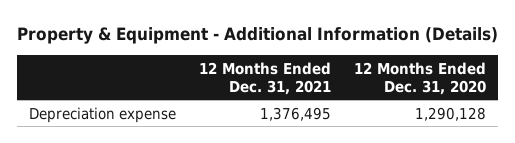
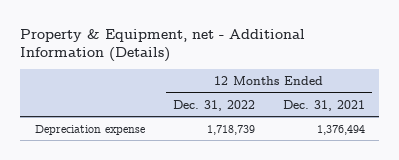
- Property & Equipment - Additional Information (Details)
+ Property & Equipment, net - Additional Information (Details)
- | 12 Months Ended Dec. 31, 2021 | 12 Months Ended Dec. 31, 2020
+ | 12 Months Ended Dec. 31, 2022 | 12 Months Ended Dec. 31, 2021
- Depreciation expense | 1,376,495 | 1,290,128
+ Depreciation expense | 1,718,739 | 1,376,494

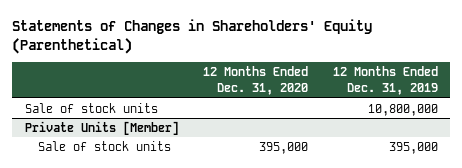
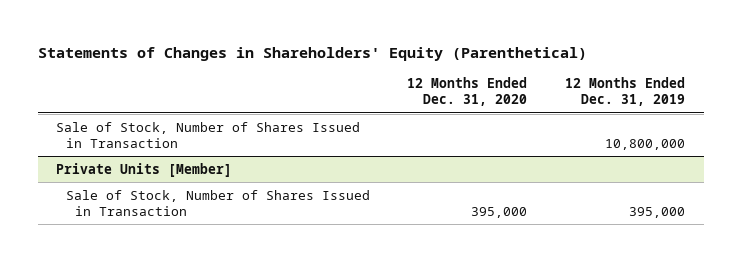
- Sale of stock units | | 10,800,000
+ Sale of Stock, Number of Shares Issued in Transaction | | 10,800,000
@ Private Units [Member]
- Sale of stock units | 395,000 | 395,000
+ Sale of Stock, Number of Shares Issued in Transaction | 395,000 | 395,000

